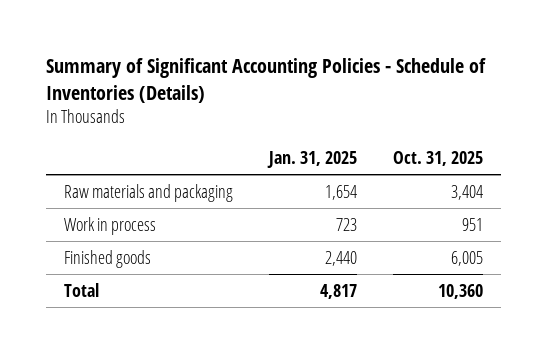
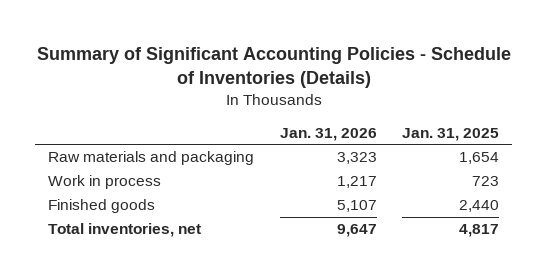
- | Jan. 31, 2025 | Oct. 31, 2025
+ | Jan. 31, 2026 | Jan. 31, 2025
- Total | 4,817 | 10,360
+ Total inventories, net | 9,647 | 4,817

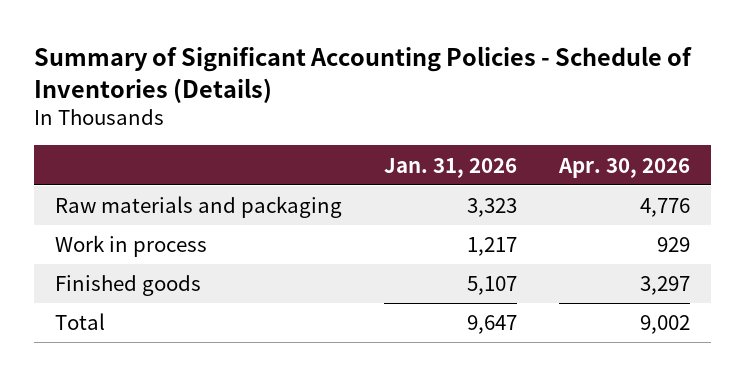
- | Jan. 31, 2026 | Jan. 31, 2025
+ | Jan. 31, 2026 | Apr. 30, 2026
- Total inventories, net | 9,647 | 4,817
+ Total | 9,647 | 9,002

